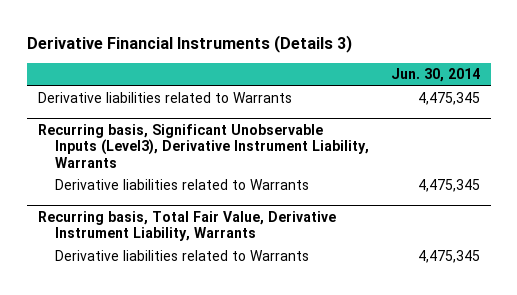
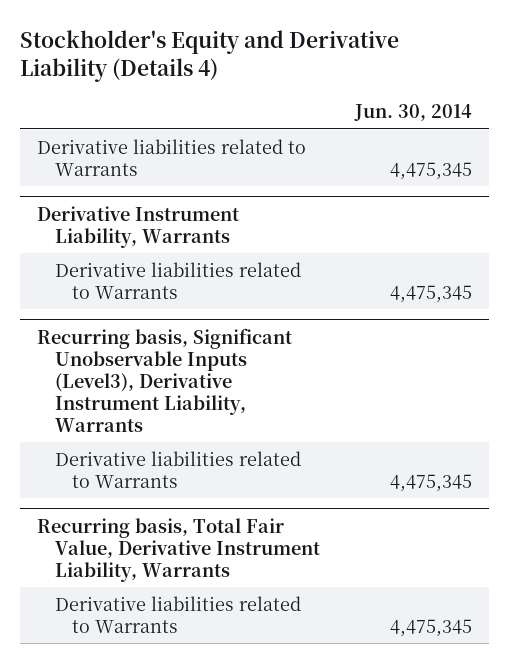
- Derivative Financial Instruments (Details 3)
+ Stockholder's Equity and Derivative Liability (Details 4)
+ Derivative Instrument Liability, Warrants
+ Derivative liabilities related to Warrants | 4,475,345

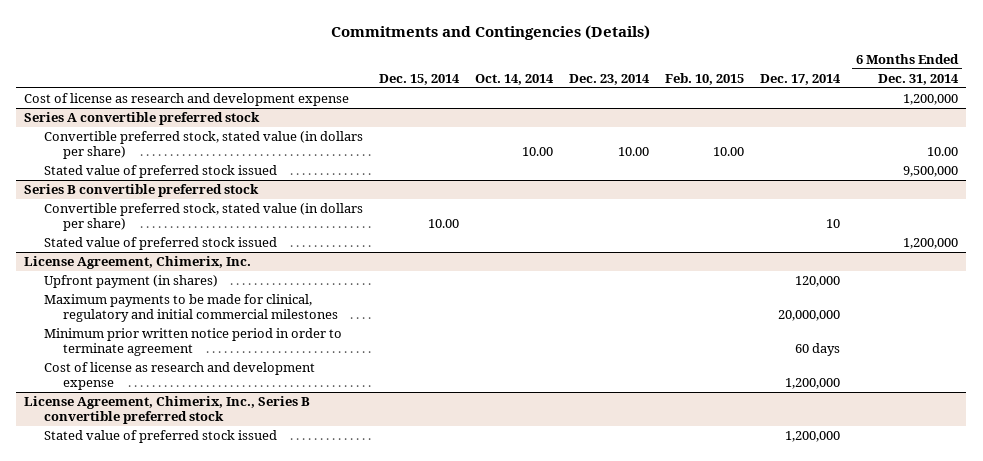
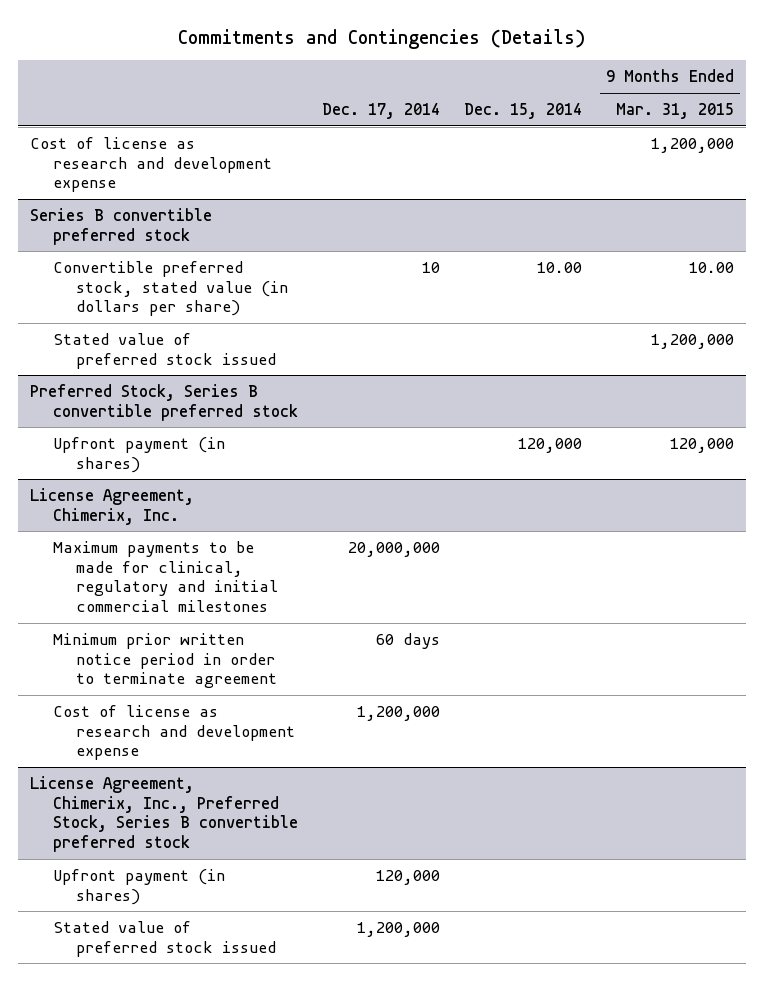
- | Dec. 15, 2014 | Oct. 14, 2014 | Dec. 23, 2014 | Feb. 10, 2015 | Dec. 17, 2014 | 6 Months Ended Dec. 31, 2014
+ | Dec. 17, 2014 | Dec. 15, 2014 | 9 Months Ended Mar. 31, 2015
- Series A convertible preferred stock
- Convertible preferred stock, stated value (in dollars per share) | | 10.00 | 10.00 | 10.00 | | 10.00
- Stated value of preferred stock issued | | | | | | 9,500,000
+ Preferred Stock, Series B convertible preferred stock
+ Upfront payment (in shares) | | 120,000 | 120,000
@ License Agreement, Chimerix, Inc.
- Upfront payment (in shares) | | | | | 120,000 |
- License Agreement, Chimerix, Inc., Series B convertible preferred stock
+ License Agreement, Chimerix, Inc., Preferred Stock, Series B convertible preferred stock
+ Upfront payment (in shares) | 120,000 | |

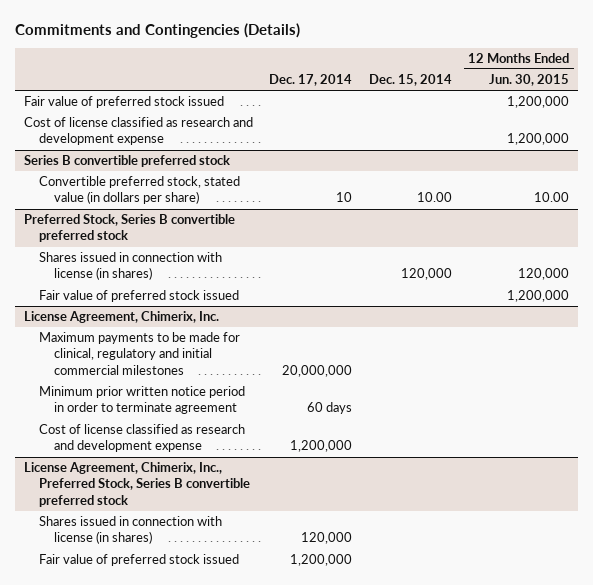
- | Dec. 17, 2014 | Dec. 15, 2014 | 9 Months Ended Mar. 31, 2015
+ | Dec. 17, 2014 | Dec. 15, 2014 | 12 Months Ended Jun. 30, 2015
- Cost of license as research and development expense | | | 1,200,000
+ Fair value of preferred stock issued | | | 1,200,000
+ Cost of license classified as research and development expense | | | 1,200,000
@ Series B convertible preferred stock
- Stated value of preferred stock issued | | | 1,200,000
@ Preferred Stock, Series B convertible preferred stock
- Upfront payment (in shares) | | 120,000 | 120,000
+ Shares issued in connection with license (in shares) | | 120,000 | 120,000
+ Fair value of preferred stock issued | | | 1,200,000
@ License Agreement, Chimerix, Inc.
- Cost of license as research and development expense | 1,200,000 | |
+ Cost of license classified as research and development expense | 1,200,000 | |
@ License Agreement, Chimerix, Inc., Preferred Stock, Series B convertible preferred stock
- Upfront payment (in shares) | 120,000 | |
- Stated value of preferred stock issued | 1,200,000 | |
+ Shares issued in connection with license (in shares) | 120,000 | |
+ Fair value of preferred stock issued | 1,200,000 | |

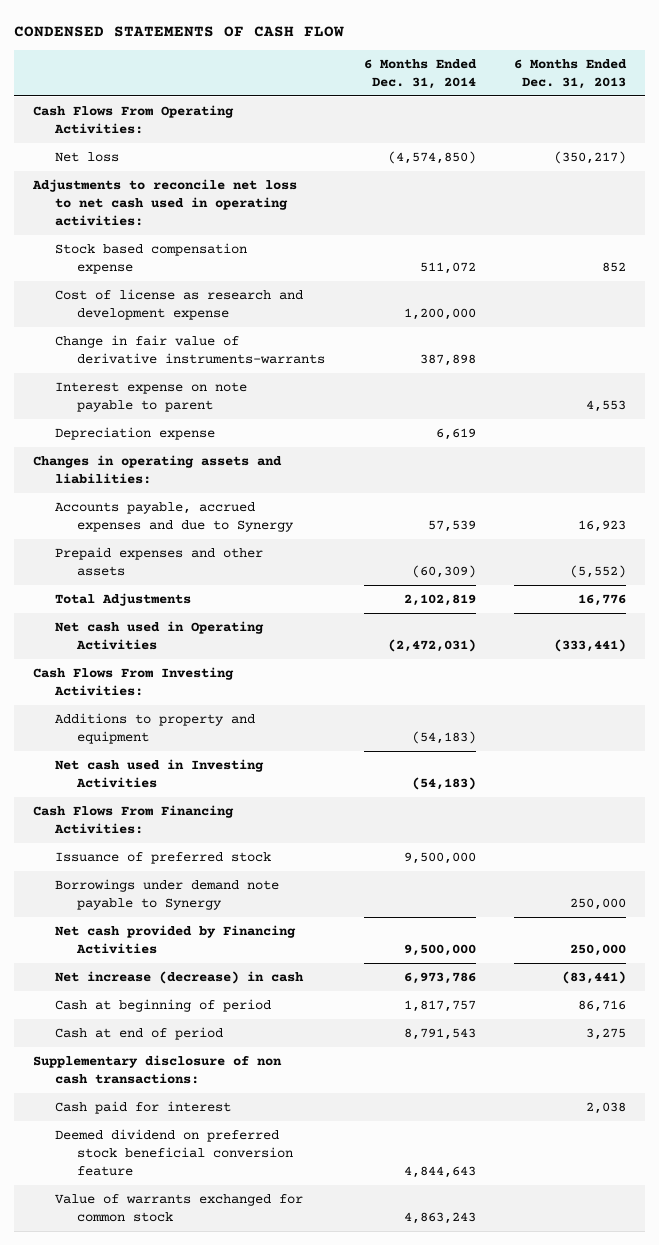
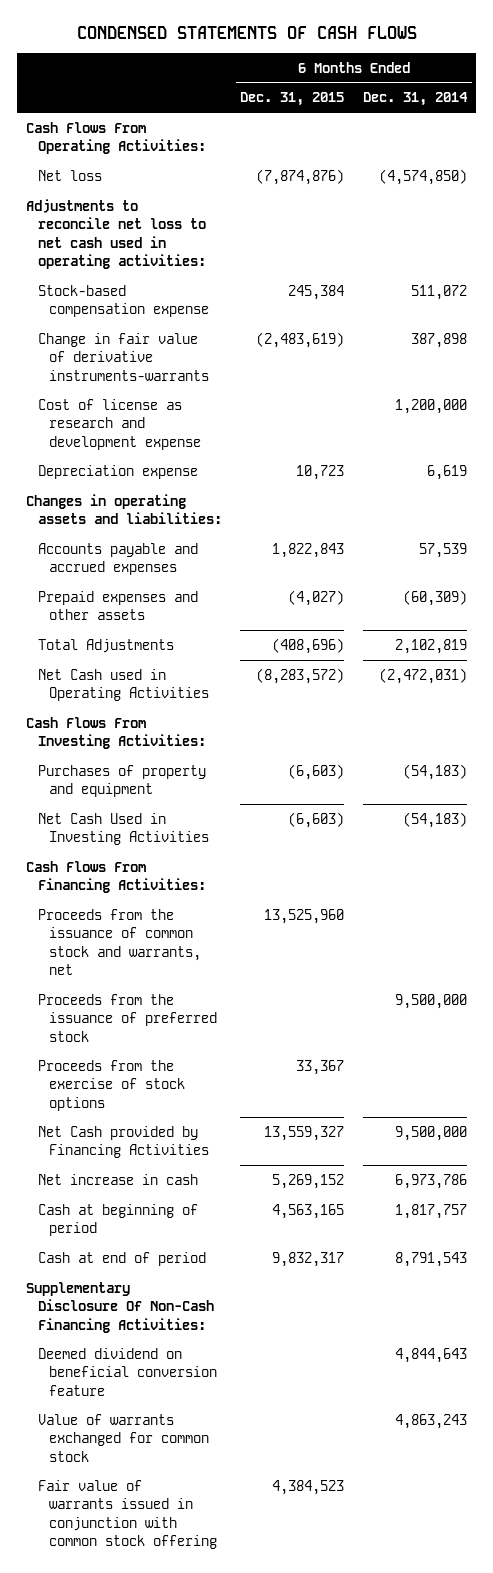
- CONDENSED STATEMENTS OF CASH FLOW
+ CONDENSED STATEMENTS OF CASH FLOWS
- | 6 Months Ended Dec. 31, 2014 | 6 Months Ended Dec. 31, 2013
+ | 6 Months Ended Dec. 31, 2015 | 6 Months Ended Dec. 31, 2014
- Stock based compensation expense | 511,072 | 852
+ Stock-based compensation expense | 245,384 | 511,072
- Interest expense on note payable to parent | | 4,553
moved down: Cost of license as research and development expense | | 1,200,000
- Accounts payable, accrued expenses and due to Synergy | 57,539 | 16,923
+ Accounts payable and accrued expenses | 1,822,843 | 57,539
- Net cash used in Operating Activities | (2,472,031) | (333,441)
+ Net Cash used in Operating Activities | (8,283,572) | (2,472,031)
- Additions to property and equipment | (54,183) |
- Net cash used in Investing Activities | (54,183) |
+ Purchases of property and equipment | (6,603) | (54,183)
+ Net Cash Used in Investing Activities | (6,603) | (54,183)
- Issuance of preferred stock | 9,500,000 |
- Borrowings under demand note payable to Synergy | | 250,000
- Net cash provided by Financing Activities | 9,500,000 | 250,000
- Net increase (decrease) in cash | 6,973,786 | (83,441)
+ Proceeds from the issuance of common stock and warrants, net | 13,525,960 |
+ Proceeds from the issuance of preferred stock | | 9,500,000
+ Proceeds from the exercise of stock options | 33,367 |
+ Net Cash provided by Financing Activities | 13,559,327 | 9,500,000
+ Net increase in cash | 5,269,152 | 6,973,786
- Supplementary disclosure of non cash transactions:
- Cash paid for interest | | 2,038
- Deemed dividend on preferred stock beneficial conversion feature | 4,844,643 |
+ Supplementary Disclosure Of Non-Cash Financing Activities:
+ Deemed dividend on beneficial conversion feature | | 4,844,643
+ Fair value of warrants issued in conjunction with common stock offering | 4,384,523 |

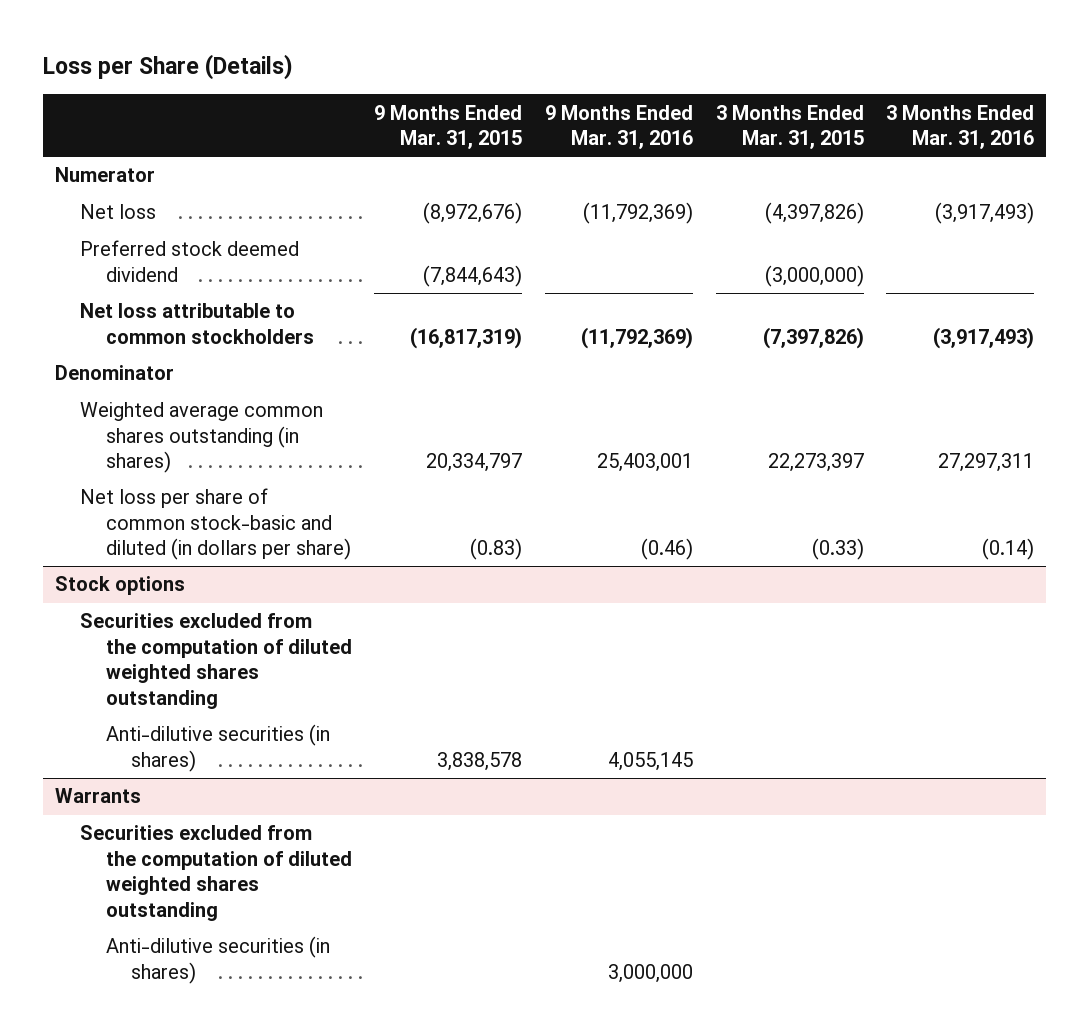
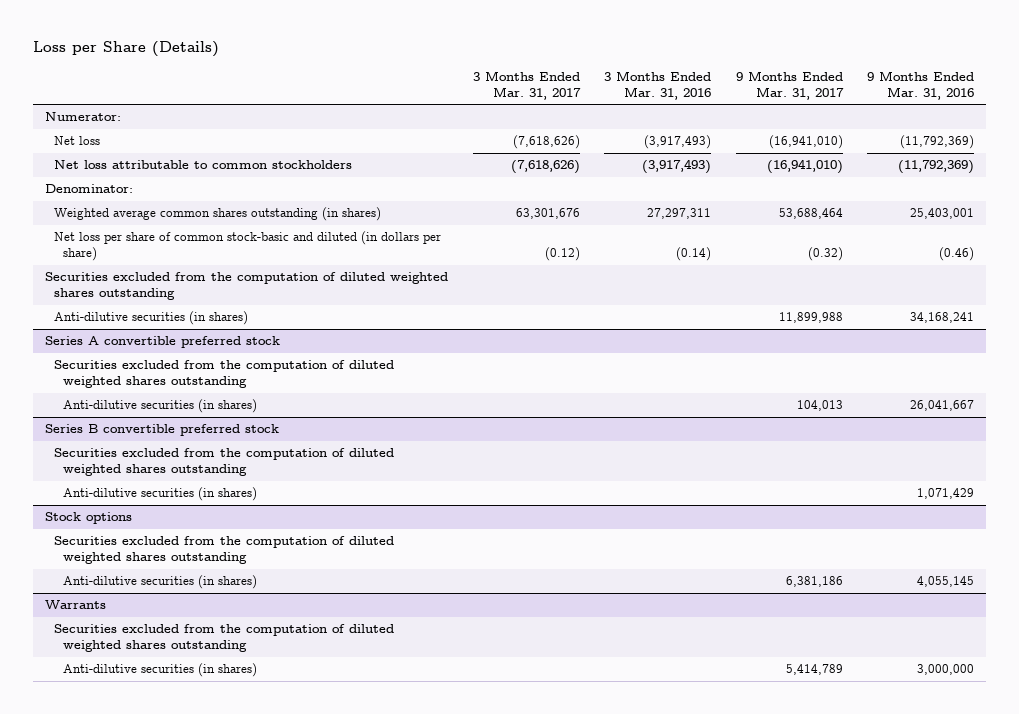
- | 9 Months Ended Mar. 31, 2015 | 9 Months Ended Mar. 31, 2016 | 3 Months Ended Mar. 31, 2015 | 3 Months Ended Mar. 31, 2016
+ | 3 Months Ended Mar. 31, 2017 | 3 Months Ended Mar. 31, 2016 | 9 Months Ended Mar. 31, 2017 | 9 Months Ended Mar. 31, 2016
- Numerator
+ Numerator:
- Preferred stock deemed dividend | (7,844,643) | | (3,000,000) |
- Denominator
+ Denominator:
+ Securities excluded from the computation of diluted weighted shares outstanding
+ Anti-dilutive securities (in shares) | | | 11,899,988 | 34,168,241
+ Series A convertible preferred stock
+ Securities excluded from the computation of diluted weighted shares outstanding
+ Anti-dilutive securities (in shares) | | | 104,013 | 26,041,667
+ Series B convertible preferred stock
+ Securities excluded from the computation of diluted weighted shares outstanding
+ Anti-dilutive securities (in shares) | | | | 1,071,429

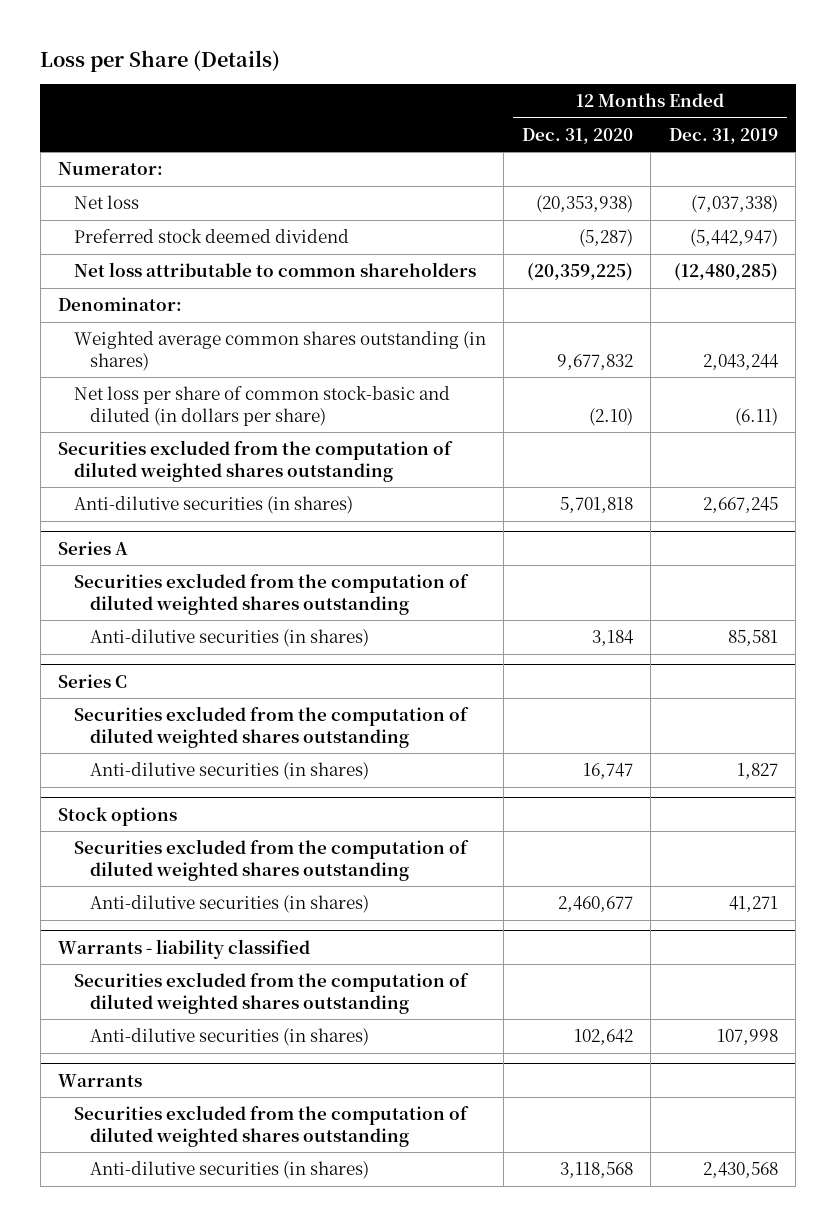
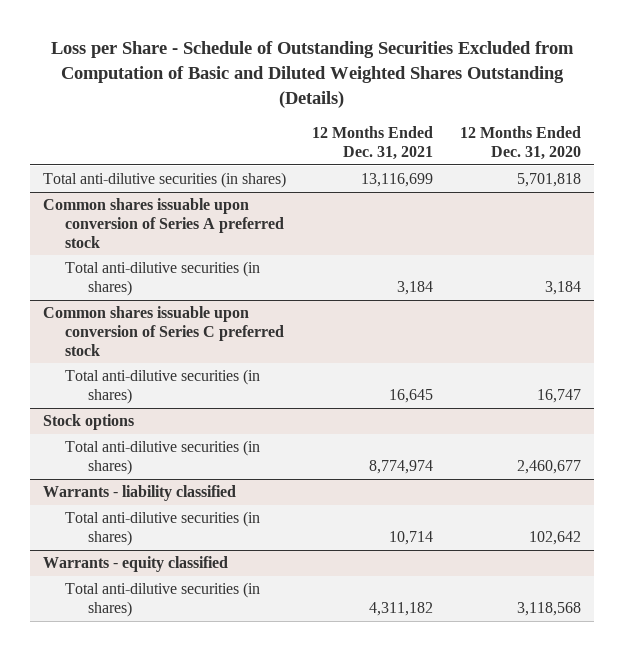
- Loss per Share (Details)
+ Loss per Share - Schedule of Outstanding Securities Excluded from Computation of Basic and Diluted Weighted Shares Outstanding (Details)
- | 12 Months Ended Dec. 31, 2020 | 12 Months Ended Dec. 31, 2019
+ | 12 Months Ended Dec. 31, 2021 | 12 Months Ended Dec. 31, 2020
- Numerator:
- Net loss | (20,353,938) | (7,037,338)
- Preferred stock deemed dividend | (5,287) | (5,442,947)
- Net loss attributable to common shareholders | (20,359,225) | (12,480,285)
- Denominator:
- Weighted average common shares outstanding (in shares) | 9,677,832 | 2,043,244
- Net loss per share of common stock-basic and diluted (in dollars per share) | (2.10) | (6.11)
- Securities excluded from the computation of diluted weighted shares outstanding
- Anti-dilutive securities (in shares) | 5,701,818 | 2,667,245
- Series A
- Securities excluded from the computation of diluted weighted shares outstanding
- Anti-dilutive securities (in shares) | 3,184 | 85,581
- Series C
- Securities excluded from the computation of diluted weighted shares outstanding
- Anti-dilutive securities (in shares) | 16,747 | 1,827
+ Total anti-dilutive securities (in shares) | 13,116,699 | 5,701,818
+ Common shares issuable upon conversion of Series A preferred stock
+ Total anti-dilutive securities (in shares) | 3,184 | 3,184
+ Common shares issuable upon conversion of Series C preferred stock
+ Total anti-dilutive securities (in shares) | 16,645 | 16,747
@ Stock options
- Securities excluded from the computation of diluted weighted shares outstanding
- Anti-dilutive securities (in shares) | 2,460,677 | 41,271
+ Total anti-dilutive securities (in shares) | 8,774,974 | 2,460,677
@ Warrants - liability classified
- Securities excluded from the computation of diluted weighted shares outstanding
- Anti-dilutive securities (in shares) | 102,642 | 107,998
- Warrants
- Securities excluded from the computation of diluted weighted shares outstanding
- Anti-dilutive securities (in shares) | 3,118,568 | 2,430,568
@ Warrants - liability classified
+ Total anti-dilutive securities (in shares) | 10,714 | 102,642
+ Warrants - equity classified
+ Total anti-dilutive securities (in shares) | 4,311,182 | 3,118,568

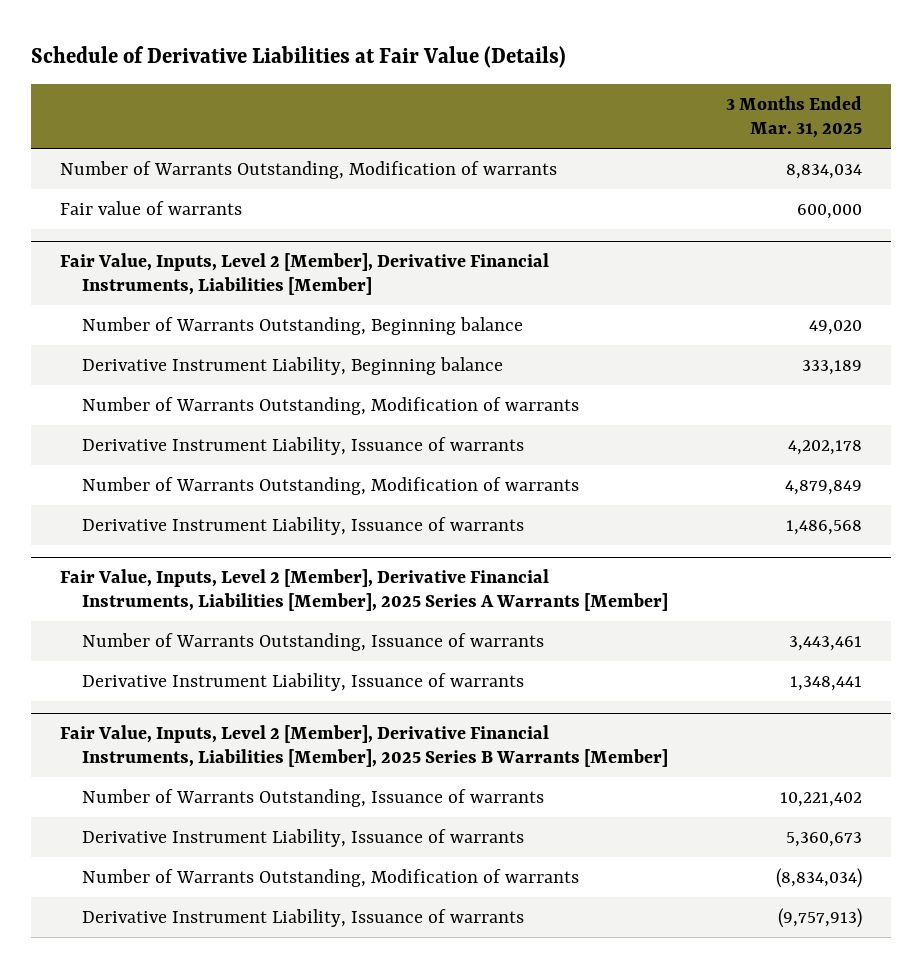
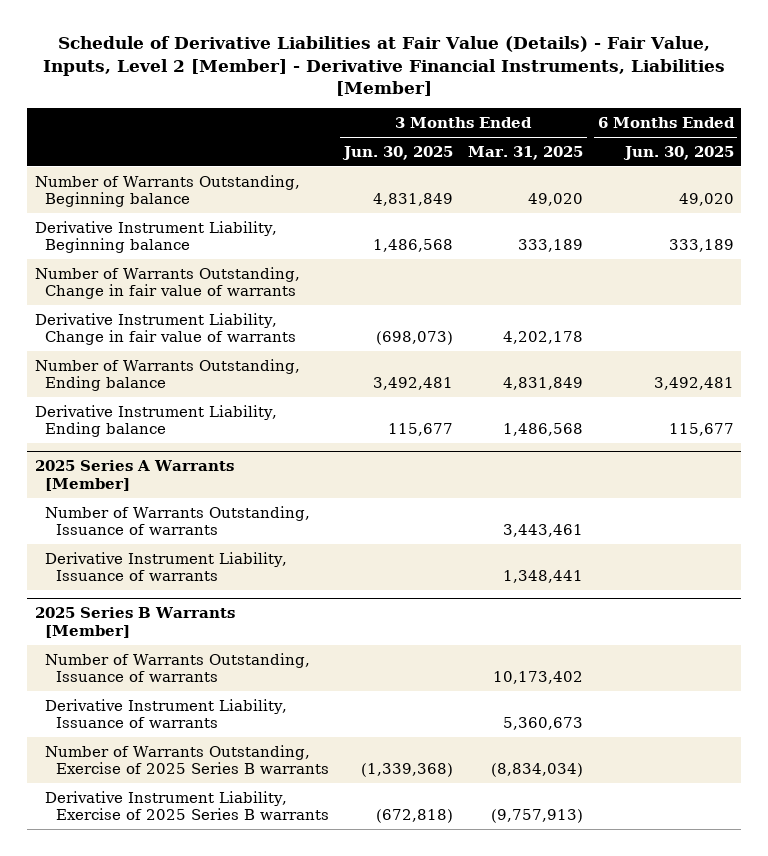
- Schedule of Derivative Liabilities at Fair Value (Details)
+ Schedule of Derivative Liabilities at Fair Value (Details) - Fair Value, Inputs, Level 2 [Member] - Derivative Financial Instruments, Liabilities [Member]
- | 3 Months Ended Mar. 31, 2025
+ | 3 Months Ended Jun. 30, 2025 | 3 Months Ended Mar. 31, 2025 | 6 Months Ended Jun. 30, 2025
- Number of Warrants Outstanding, Modification of warrants | 8,834,034
- Fair value of warrants | 600,000
- Fair Value, Inputs, Level 2 [Member], Derivative Financial Instruments, Liabilities [Member]
- Number of Warrants Outstanding, Modification of warrants
- Derivative Instrument Liability, Issuance of warrants | 4,202,178
- Number of Warrants Outstanding, Modification of warrants | 4,879,849
- Derivative Instrument Liability, Issuance of warrants | 1,486,568
- Fair Value, Inputs, Level 2 [Member], Derivative Financial Instruments, Liabilities [Member], 2025 Series A Warrants [Member]
+ Number of Warrants Outstanding, Change in fair value of warrants
+ Derivative Instrument Liability, Change in fair value of warrants | (698,073) | 4,202,178 |
+ Number of Warrants Outstanding, Ending balance | 3,492,481 | 4,831,849 | 3,492,481
+ Derivative Instrument Liability, Ending balance | 115,677 | 1,486,568 | 115,677
+ 2025 Series A Warrants [Member]
- Fair Value, Inputs, Level 2 [Member], Derivative Financial Instruments, Liabilities [Member], 2025 Series B Warrants [Member]
- Number of Warrants Outstanding, Issuance of warrants | 10,221,402
+ 2025 Series B Warrants [Member]
+ Number of Warrants Outstanding, Issuance of warrants | | 10,173,402 |
- Number of Warrants Outstanding, Modification of warrants | (8,834,034)
- Derivative Instrument Liability, Issuance of warrants | (9,757,913)
+ Number of Warrants Outstanding, Exercise of 2025 Series B warrants | (1,339,368) | (8,834,034) |
+ Derivative Instrument Liability, Exercise of 2025 Series B warrants | (672,818) | (9,757,913) |

